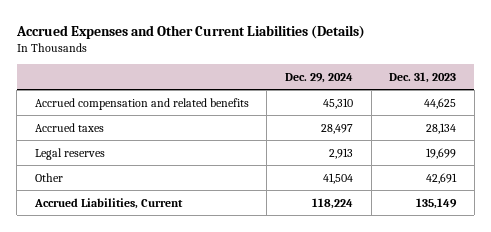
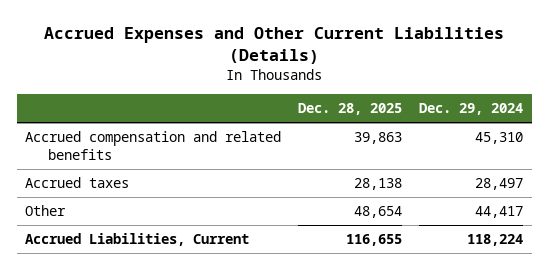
- | Dec. 29, 2024 | Dec. 31, 2023
+ | Dec. 28, 2025 | Dec. 29, 2024
- Legal reserves | 2,913 | 19,699
- Other | 41,504 | 42,691
+ Other | 48,654 | 44,417

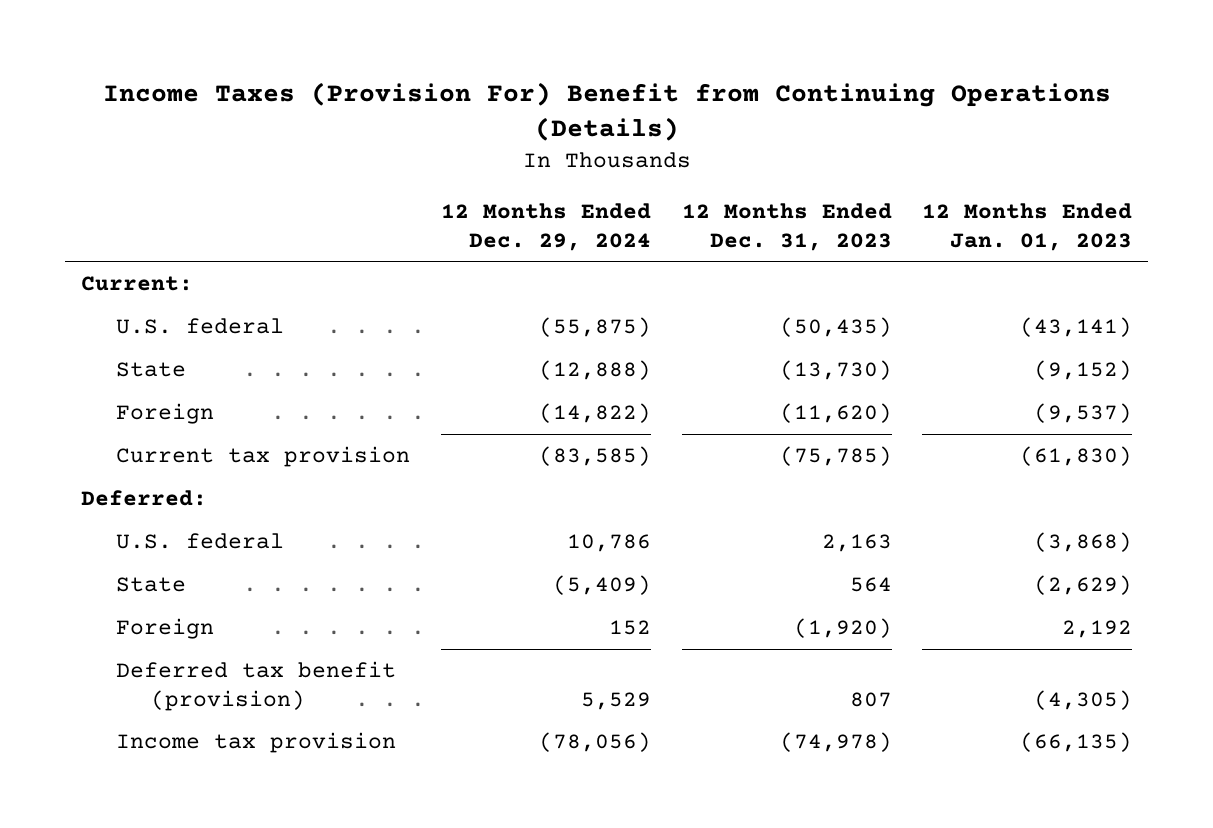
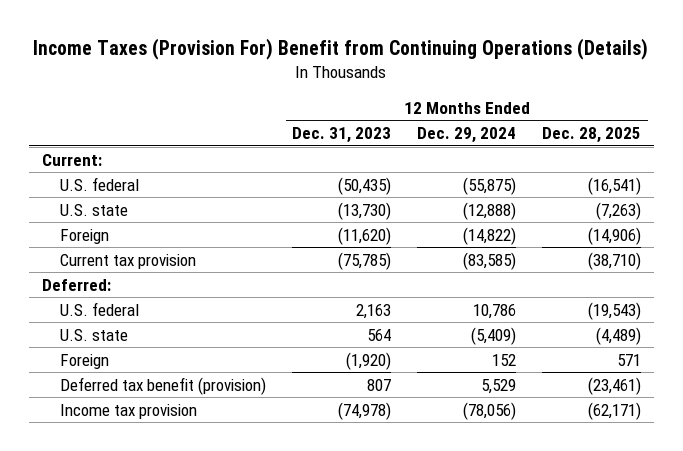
- | 12 Months Ended Dec. 29, 2024 | 12 Months Ended Dec. 31, 2023 | 12 Months Ended Jan. 01, 2023
+ | 12 Months Ended Dec. 31, 2023 | 12 Months Ended Dec. 29, 2024 | 12 Months Ended Dec. 28, 2025
- State | (12,888) | (13,730) | (9,152)
+ U.S. state | (13,730) | (12,888) | (7,263)
- State | (5,409) | 564 | (2,629)
+ U.S. state | 564 | (5,409) | (4,489)

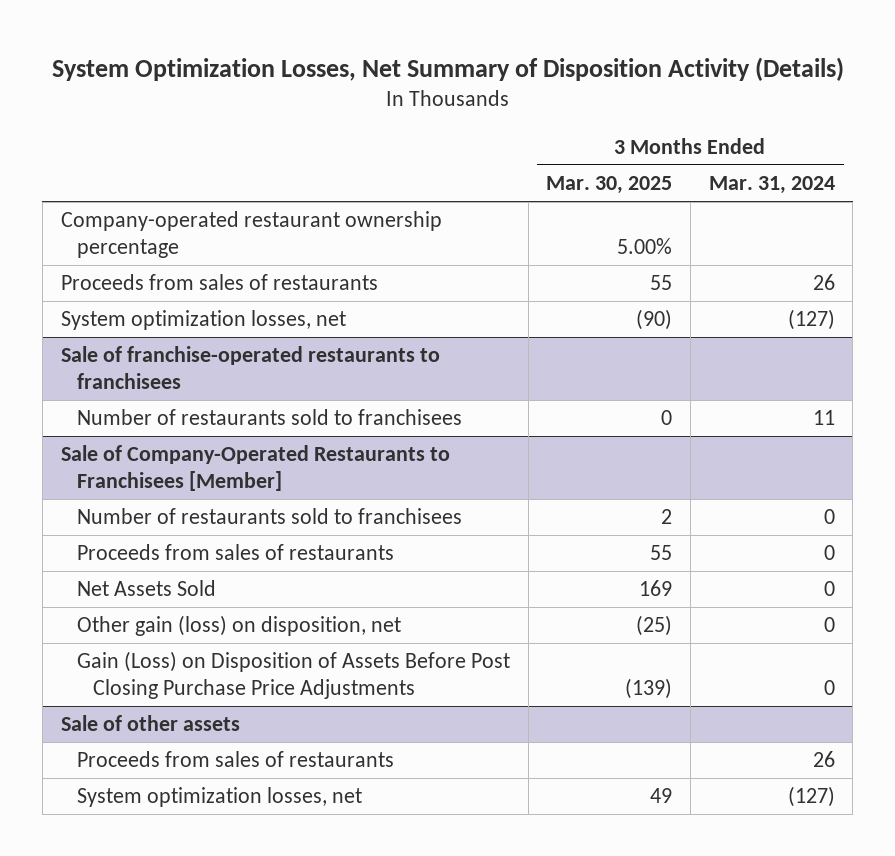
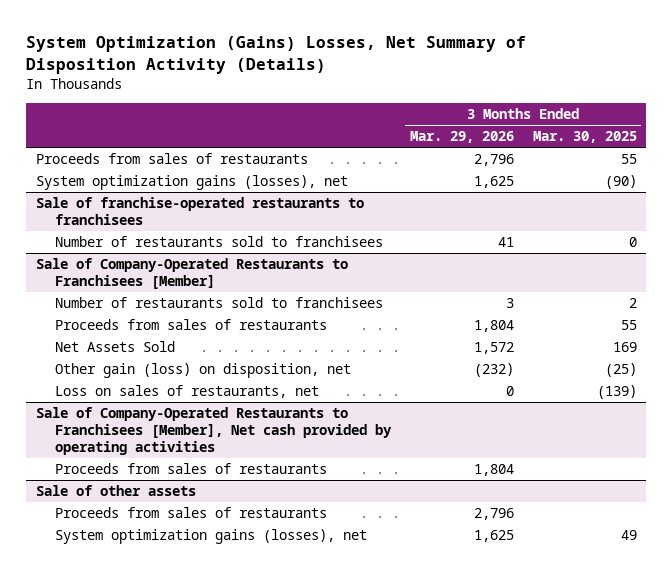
- System Optimization Losses, Net Summary of Disposition Activity (Details)
+ System Optimization (Gains) Losses, Net Summary of Disposition Activity (Details)
- | 3 Months Ended Mar. 30, 2025 | 3 Months Ended Mar. 31, 2024
+ | 3 Months Ended Mar. 29, 2026 | 3 Months Ended Mar. 30, 2025
- Company-operated restaurant ownership percentage | 5.00% |
- System optimization losses, net | (90) | (127)
+ System optimization gains (losses), net | 1,625 | (90)
@ Sale of Company-Operated Restaurants to Franchisees [Member]
- Gain (Loss) on Disposition of Assets Before Post Closing Purchase Price Adjustments | (139) | 0
+ Loss on sales of restaurants, net | 0 | (139)
+ Sale of Company-Operated Restaurants to Franchisees [Member], Net cash provided by operating activities
+ Proceeds from sales of restaurants | 1,804 |
@ Sale of other assets
- System optimization losses, net | 49 | (127)
+ System optimization gains (losses), net | 1,625 | 49

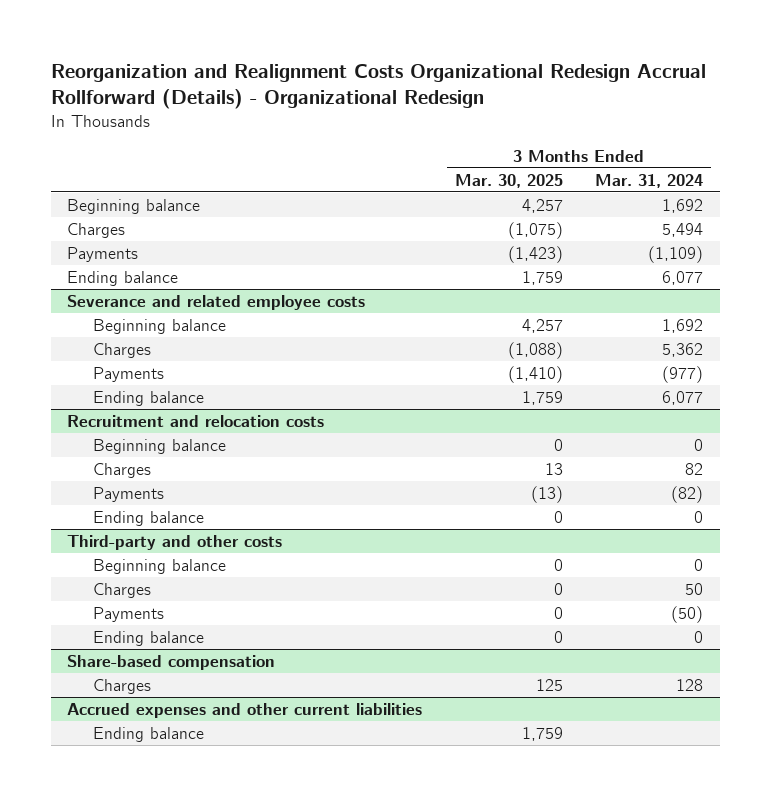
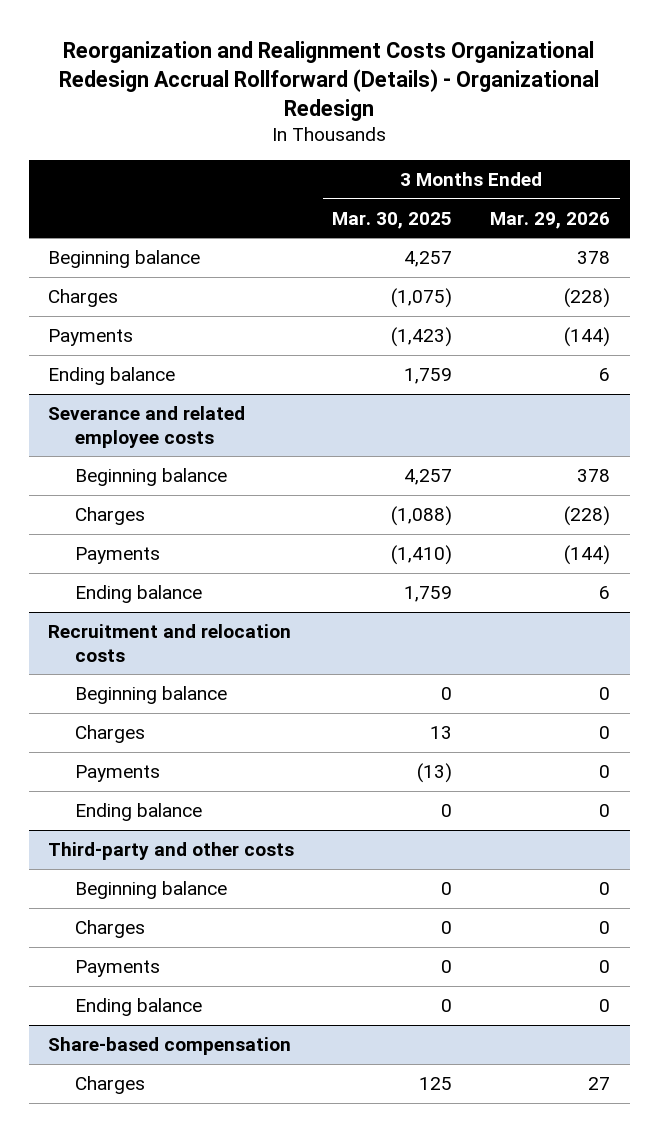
- | 3 Months Ended Mar. 30, 2025 | 3 Months Ended Mar. 31, 2024
+ | 3 Months Ended Mar. 30, 2025 | 3 Months Ended Mar. 29, 2026
- Accrued expenses and other current liabilities
- Ending balance | 1,759 |

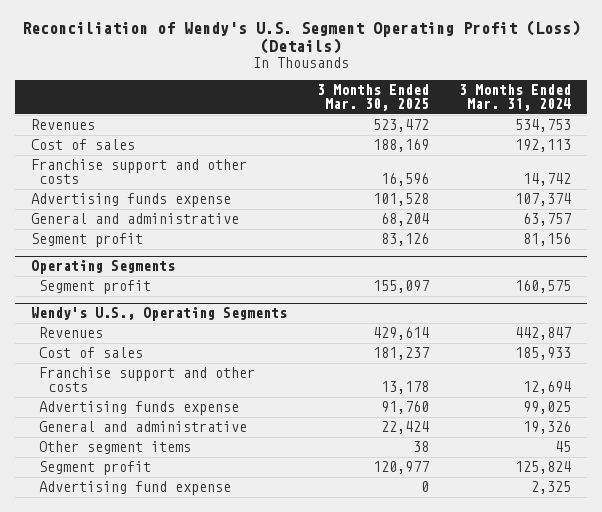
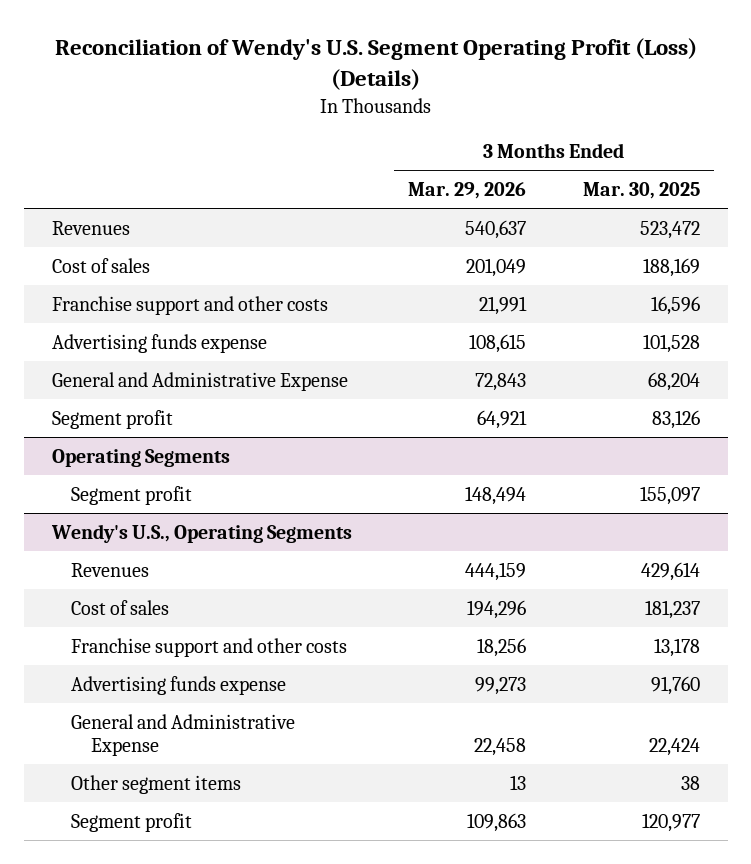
- | 3 Months Ended Mar. 30, 2025 | 3 Months Ended Mar. 31, 2024
+ | 3 Months Ended Mar. 29, 2026 | 3 Months Ended Mar. 30, 2025
- General and administrative | 68,204 | 63,757
+ General and Administrative Expense | 72,843 | 68,204
@ Wendy's U.S., Operating Segments
- General and administrative | 22,424 | 19,326
+ General and Administrative Expense | 22,458 | 22,424
- Advertising fund expense | 0 | 2,325

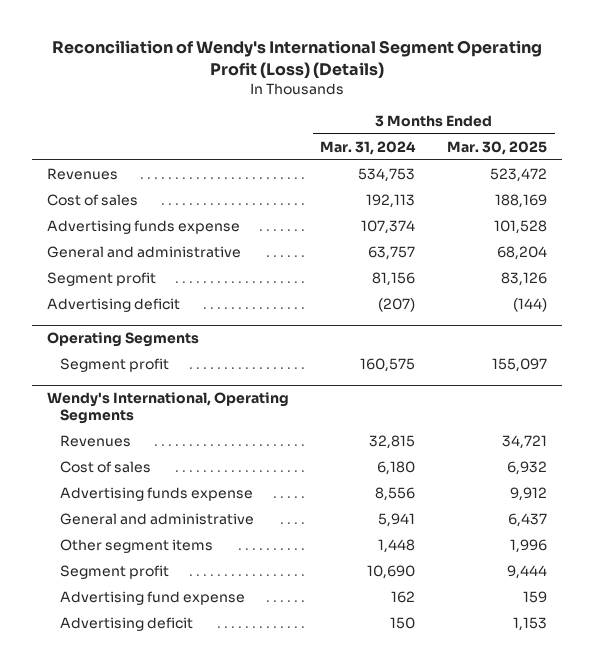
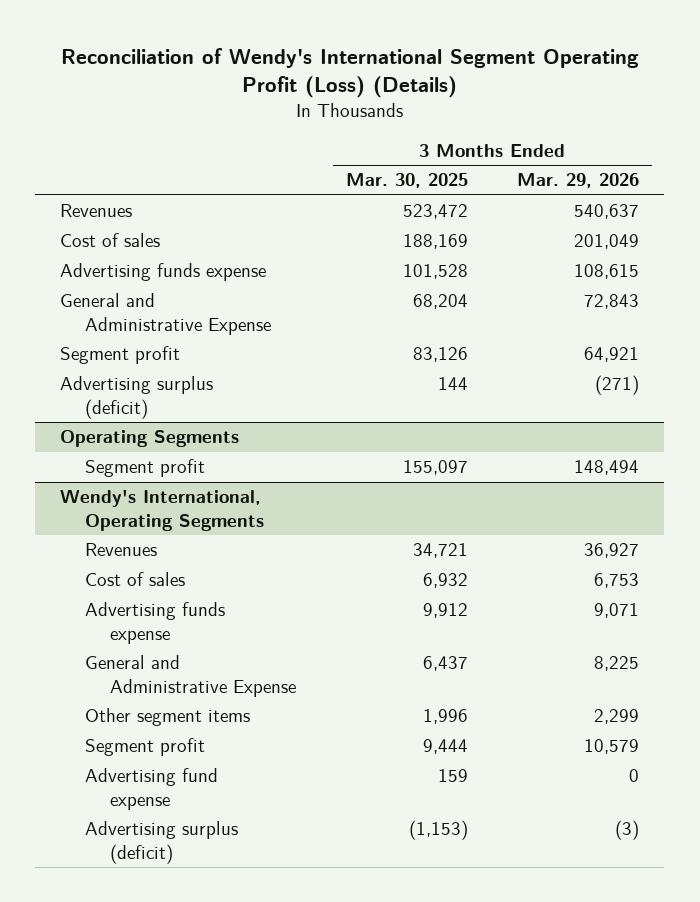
- | 3 Months Ended Mar. 31, 2024 | 3 Months Ended Mar. 30, 2025
+ | 3 Months Ended Mar. 30, 2025 | 3 Months Ended Mar. 29, 2026
- General and administrative | 63,757 | 68,204
+ General and Administrative Expense | 68,204 | 72,843
- Advertising deficit | (207) | (144)
+ Advertising surplus (deficit) | 144 | (271)
@ Wendy's International, Operating Segments
- General and administrative | 5,941 | 6,437
+ General and Administrative Expense | 6,437 | 8,225
- Advertising deficit | 150 | 1,153
+ Advertising surplus (deficit) | (1,153) | (3)

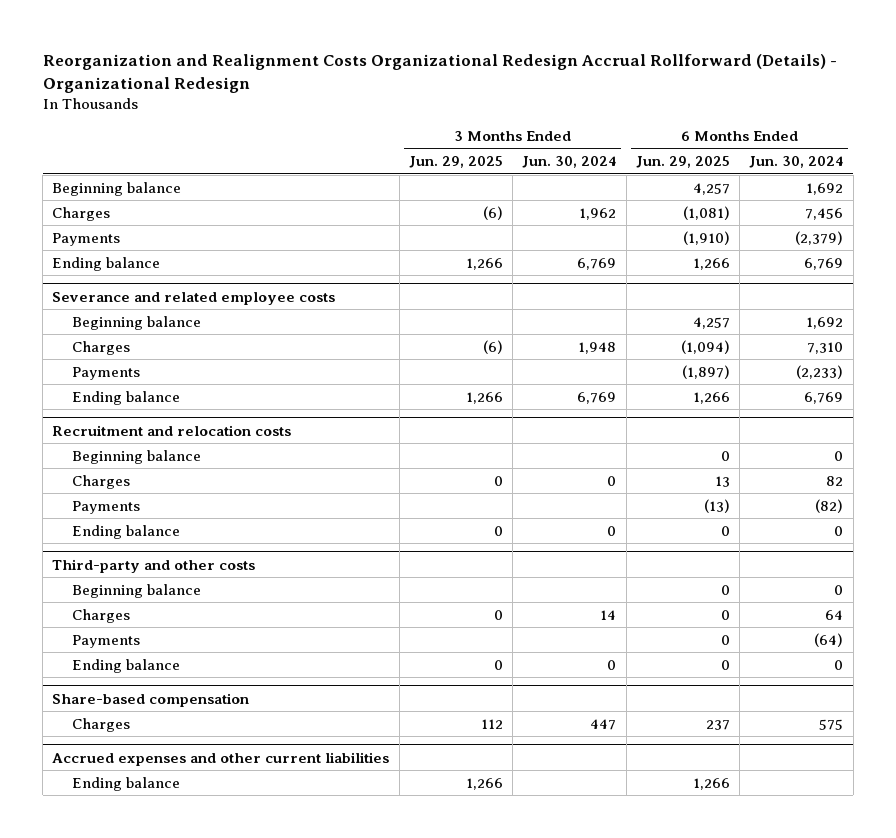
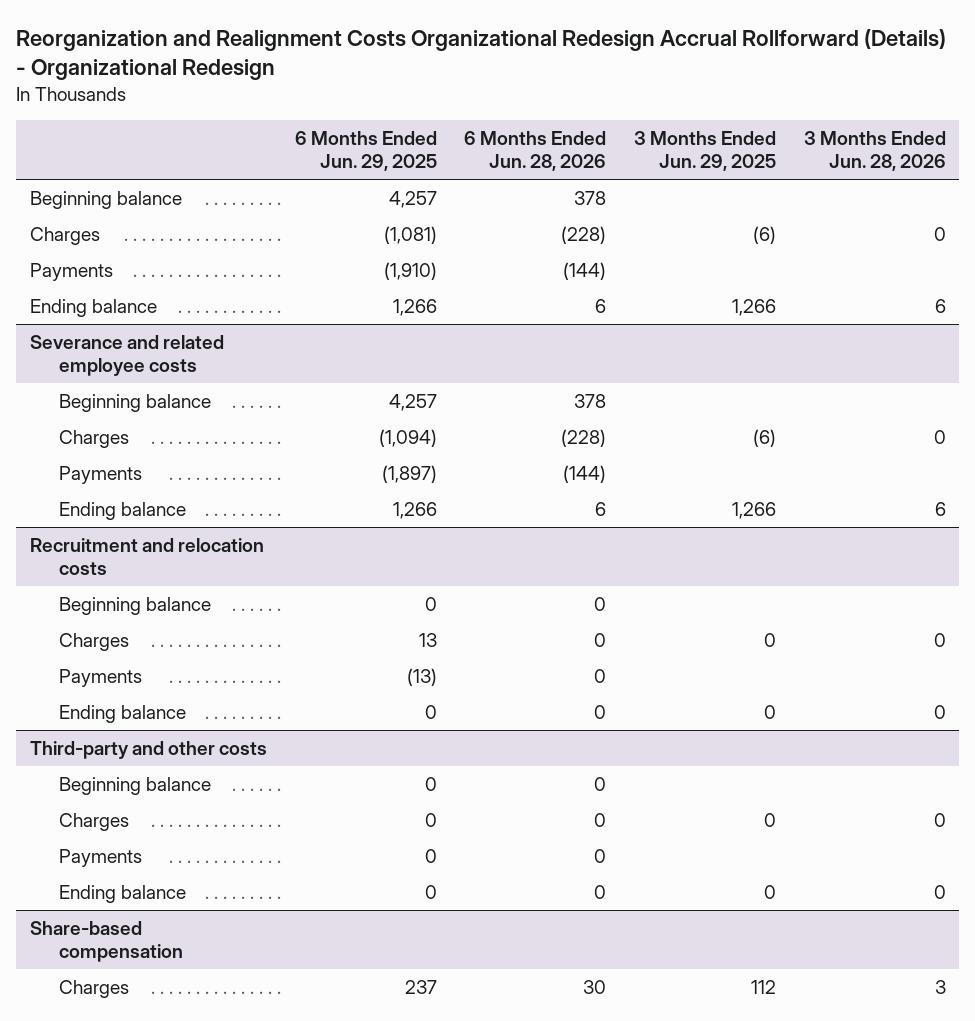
- | 3 Months Ended Jun. 29, 2025 | 3 Months Ended Jun. 30, 2024 | 6 Months Ended Jun. 29, 2025 | 6 Months Ended Jun. 30, 2024
+ | 6 Months Ended Jun. 29, 2025 | 6 Months Ended Jun. 28, 2026 | 3 Months Ended Jun. 29, 2025 | 3 Months Ended Jun. 28, 2026
- Accrued expenses and other current liabilities
- Ending balance | 1,266 | | 1,266 |

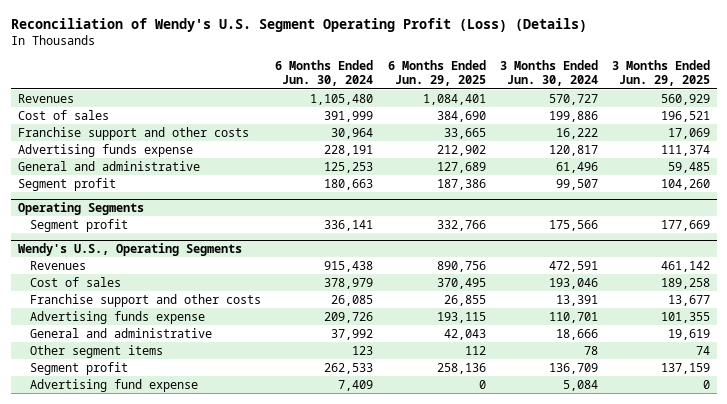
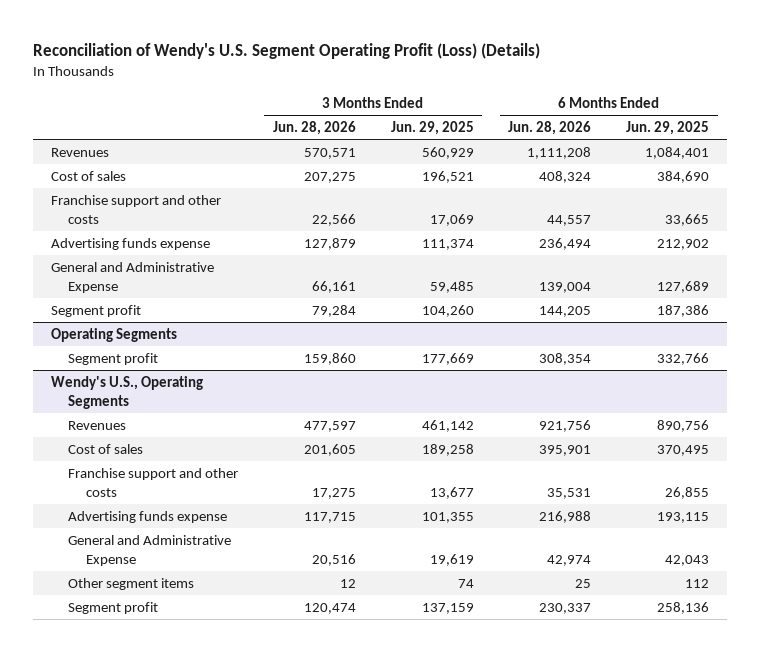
- | 6 Months Ended Jun. 30, 2024 | 6 Months Ended Jun. 29, 2025 | 3 Months Ended Jun. 30, 2024 | 3 Months Ended Jun. 29, 2025
+ | 3 Months Ended Jun. 28, 2026 | 3 Months Ended Jun. 29, 2025 | 6 Months Ended Jun. 28, 2026 | 6 Months Ended Jun. 29, 2025
- General and administrative | 125,253 | 127,689 | 61,496 | 59,485
+ General and Administrative Expense | 66,161 | 59,485 | 139,004 | 127,689
@ Wendy's U.S., Operating Segments
- General and administrative | 37,992 | 42,043 | 18,666 | 19,619
+ General and Administrative Expense | 20,516 | 19,619 | 42,974 | 42,043
- Advertising fund expense | 7,409 | 0 | 5,084 | 0

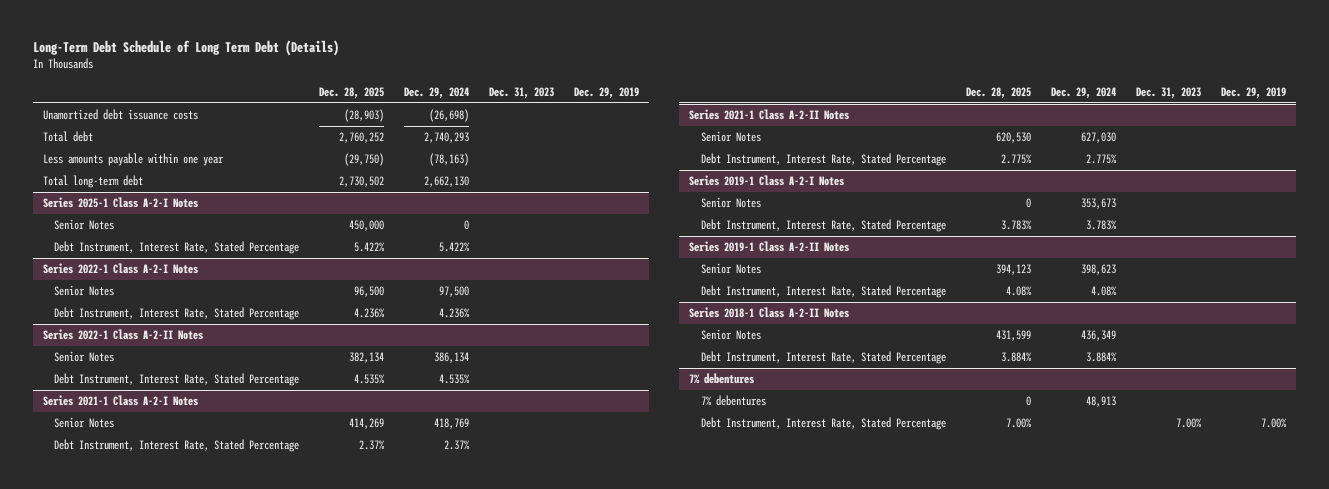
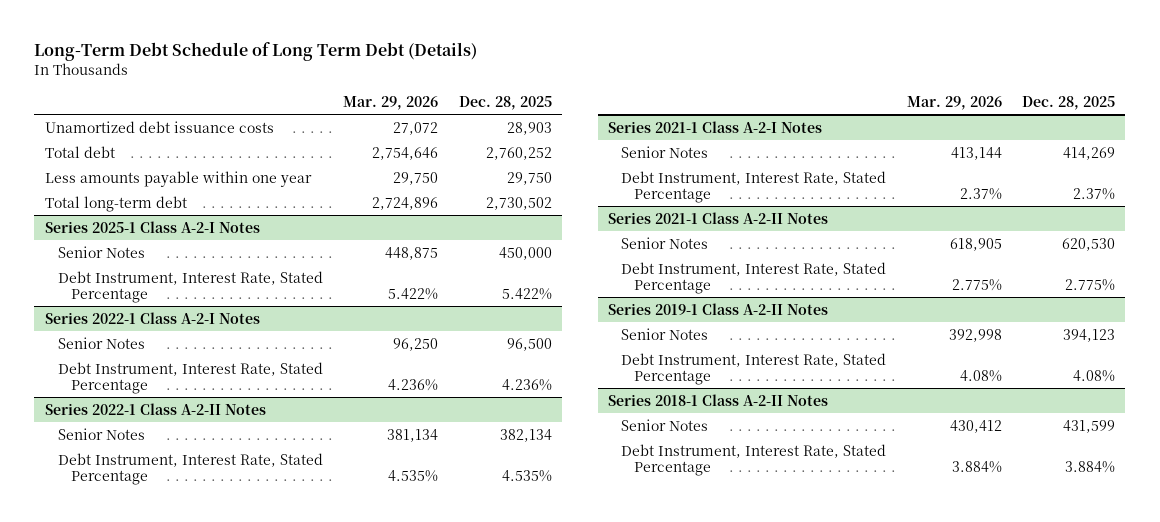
- | Dec. 28, 2025 | Dec. 29, 2024 | Dec. 31, 2023 | Dec. 29, 2019
+ | Mar. 29, 2026 | Dec. 28, 2025
- Unamortized debt issuance costs | (28,903) | (26,698) | |
+ Unamortized debt issuance costs | 27,072 | 28,903
- Less amounts payable within one year | (29,750) | (78,163) | |
+ Less amounts payable within one year | 29,750 | 29,750
- Series 2019-1 Class A-2-I Notes
- Senior Notes | 0 | 353,673 | |
- Debt Instrument, Interest Rate, Stated Percentage | 3.783% | 3.783% | |
- 7% debentures
- 7% debentures | 0 | 48,913 | |
- Debt Instrument, Interest Rate, Stated Percentage | 7.00% | | 7.00% | 7.00%

